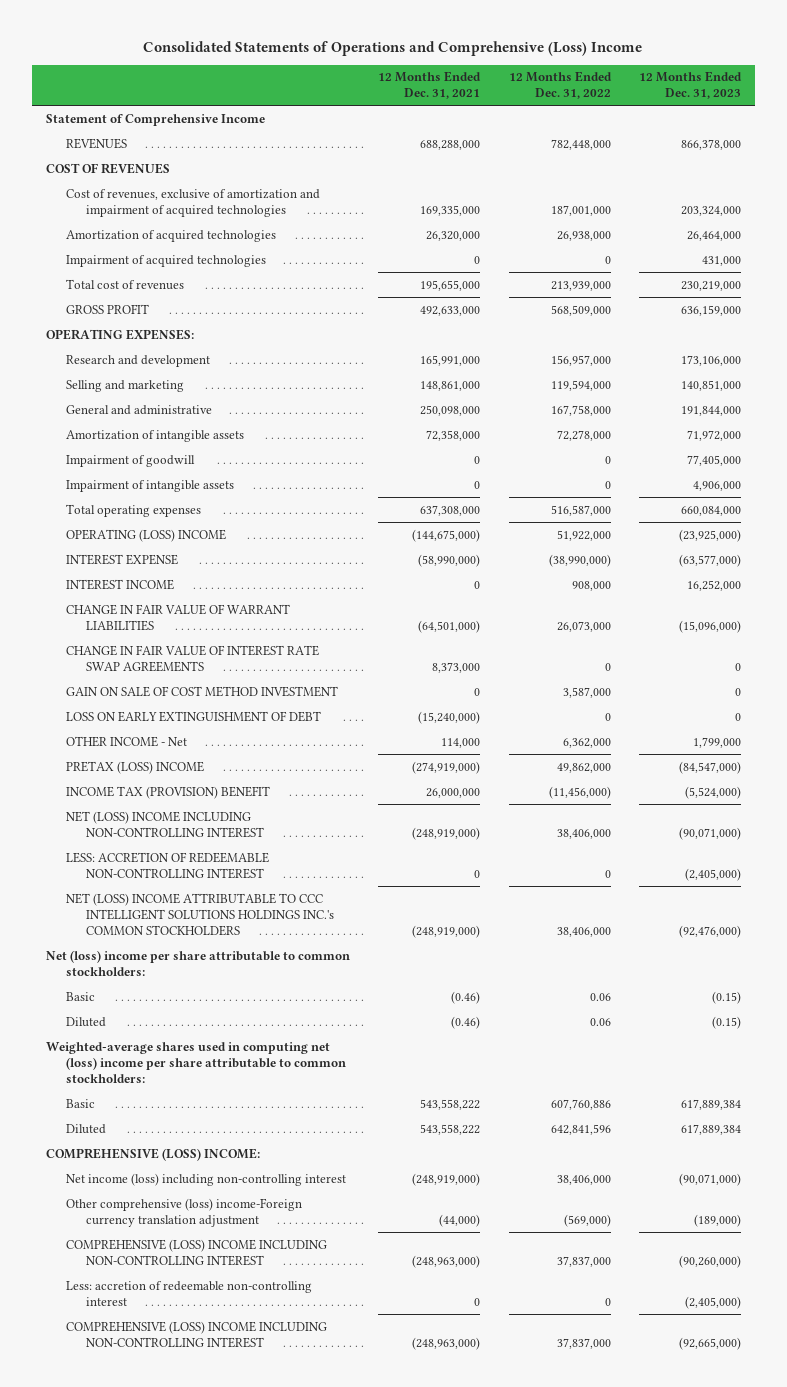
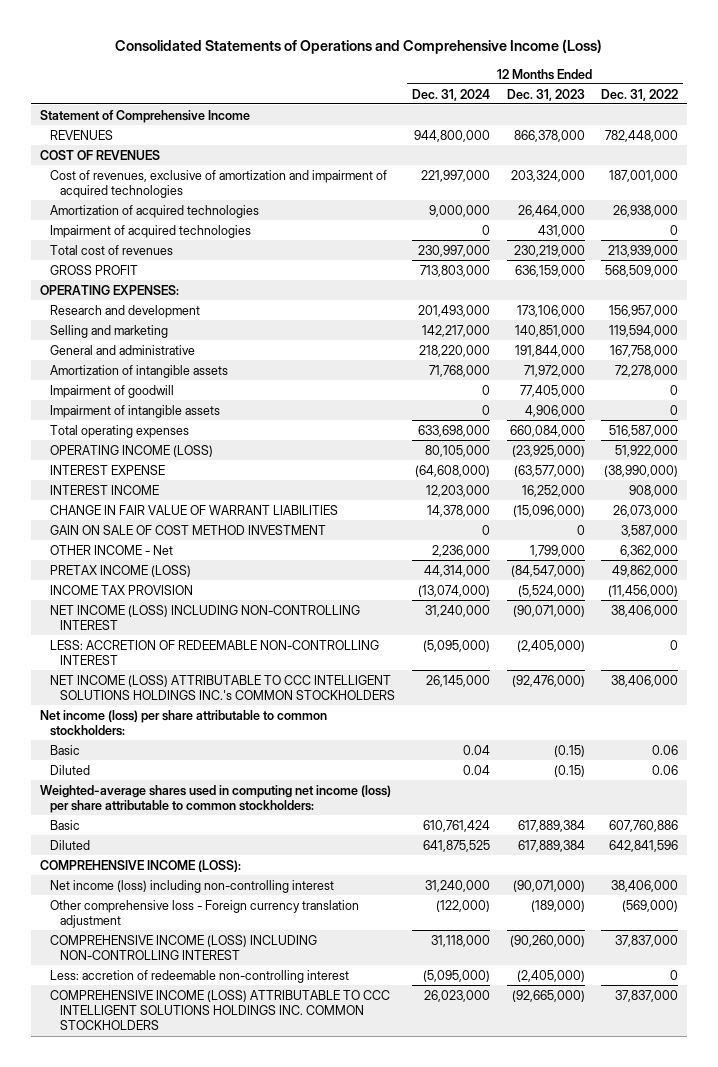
- Consolidated Statements of Operations and Comprehensive (Loss) Income
+ Consolidated Statements of Operations and Comprehensive Income (Loss)
- | 12 Months Ended Dec. 31, 2021 | 12 Months Ended Dec. 31, 2022 | 12 Months Ended Dec. 31, 2023
+ | 12 Months Ended Dec. 31, 2024 | 12 Months Ended Dec. 31, 2023 | 12 Months Ended Dec. 31, 2022
- OPERATING (LOSS) INCOME | (144,675,000) | 51,922,000 | (23,925,000)
+ OPERATING INCOME (LOSS) | 80,105,000 | (23,925,000) | 51,922,000
- CHANGE IN FAIR VALUE OF INTEREST RATE SWAP AGREEMENTS | 8,373,000 | 0 | 0
- LOSS ON EARLY EXTINGUISHMENT OF DEBT | (15,240,000) | 0 | 0
- PRETAX (LOSS) INCOME | (274,919,000) | 49,862,000 | (84,547,000)
- INCOME TAX (PROVISION) BENEFIT | 26,000,000 | (11,456,000) | (5,524,000)
- NET (LOSS) INCOME INCLUDING NON-CONTROLLING INTEREST | (248,919,000) | 38,406,000 | (90,071,000)
+ PRETAX INCOME (LOSS) | 44,314,000 | (84,547,000) | 49,862,000
+ INCOME TAX PROVISION | (13,074,000) | (5,524,000) | (11,456,000)
+ NET INCOME (LOSS) INCLUDING NON-CONTROLLING INTEREST | 31,240,000 | (90,071,000) | 38,406,000
- NET (LOSS) INCOME ATTRIBUTABLE TO CCC INTELLIGENT SOLUTIONS HOLDINGS INC.'s COMMON STOCKHOLDERS | (248,919,000) | 38,406,000 | (92,476,000)
- Net (loss) income per share attributable to common stockholders:
+ NET INCOME (LOSS) ATTRIBUTABLE TO CCC INTELLIGENT SOLUTIONS HOLDINGS INC.'s COMMON STOCKHOLDERS | 26,145,000 | (92,476,000) | 38,406,000
+ Net income (loss) per share attributable to common stockholders:
- Weighted-average shares used in computing net (loss) income per share attributable to common stockholders:
+ Weighted-average shares used in computing net income (loss) per share attributable to common stockholders:
- COMPREHENSIVE (LOSS) INCOME:
+ COMPREHENSIVE INCOME (LOSS):
- Other comprehensive (loss) income-Foreign currency translation adjustment | (44,000) | (569,000) | (189,000)
- COMPREHENSIVE (LOSS) INCOME INCLUDING NON-CONTROLLING INTEREST | (248,963,000) | 37,837,000 | (90,260,000)
+ Other comprehensive loss - Foreign currency translation adjustment | (122,000) | (189,000) | (569,000)
+ COMPREHENSIVE INCOME (LOSS) INCLUDING NON-CONTROLLING INTEREST | 31,118,000 | (90,260,000) | 37,837,000
- COMPREHENSIVE (LOSS) INCOME INCLUDING NON-CONTROLLING INTEREST | (248,963,000) | 37,837,000 | (92,665,000)
+ COMPREHENSIVE INCOME (LOSS) ATTRIBUTABLE TO CCC INTELLIGENT SOLUTIONS HOLDINGS INC. COMMON STOCKHOLDERS | 26,023,000 | (92,665,000) | 37,837,000

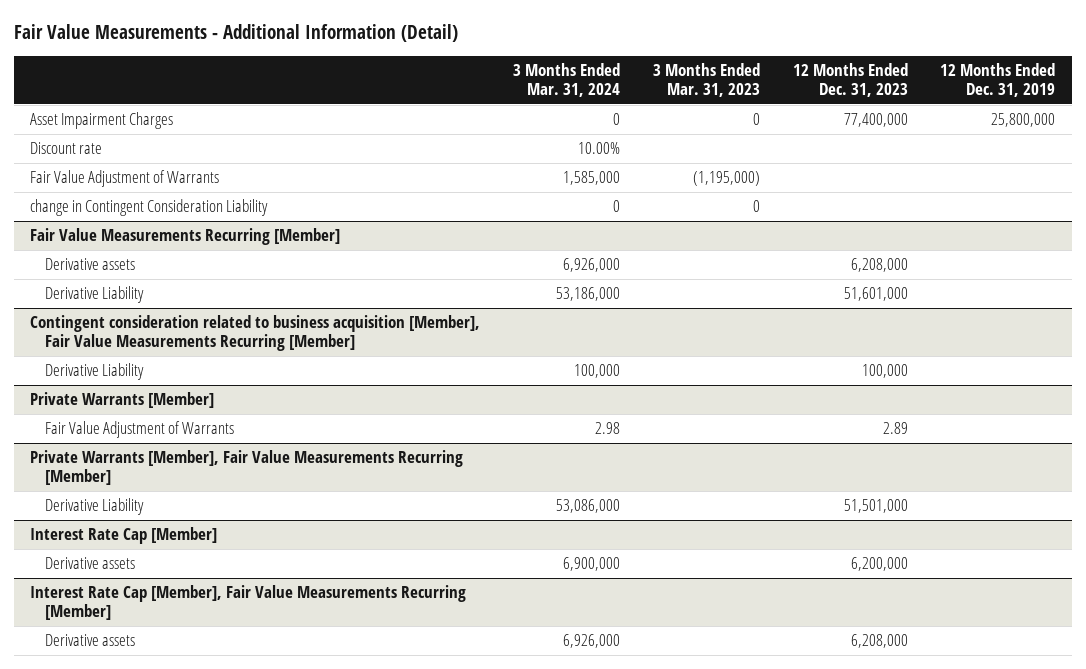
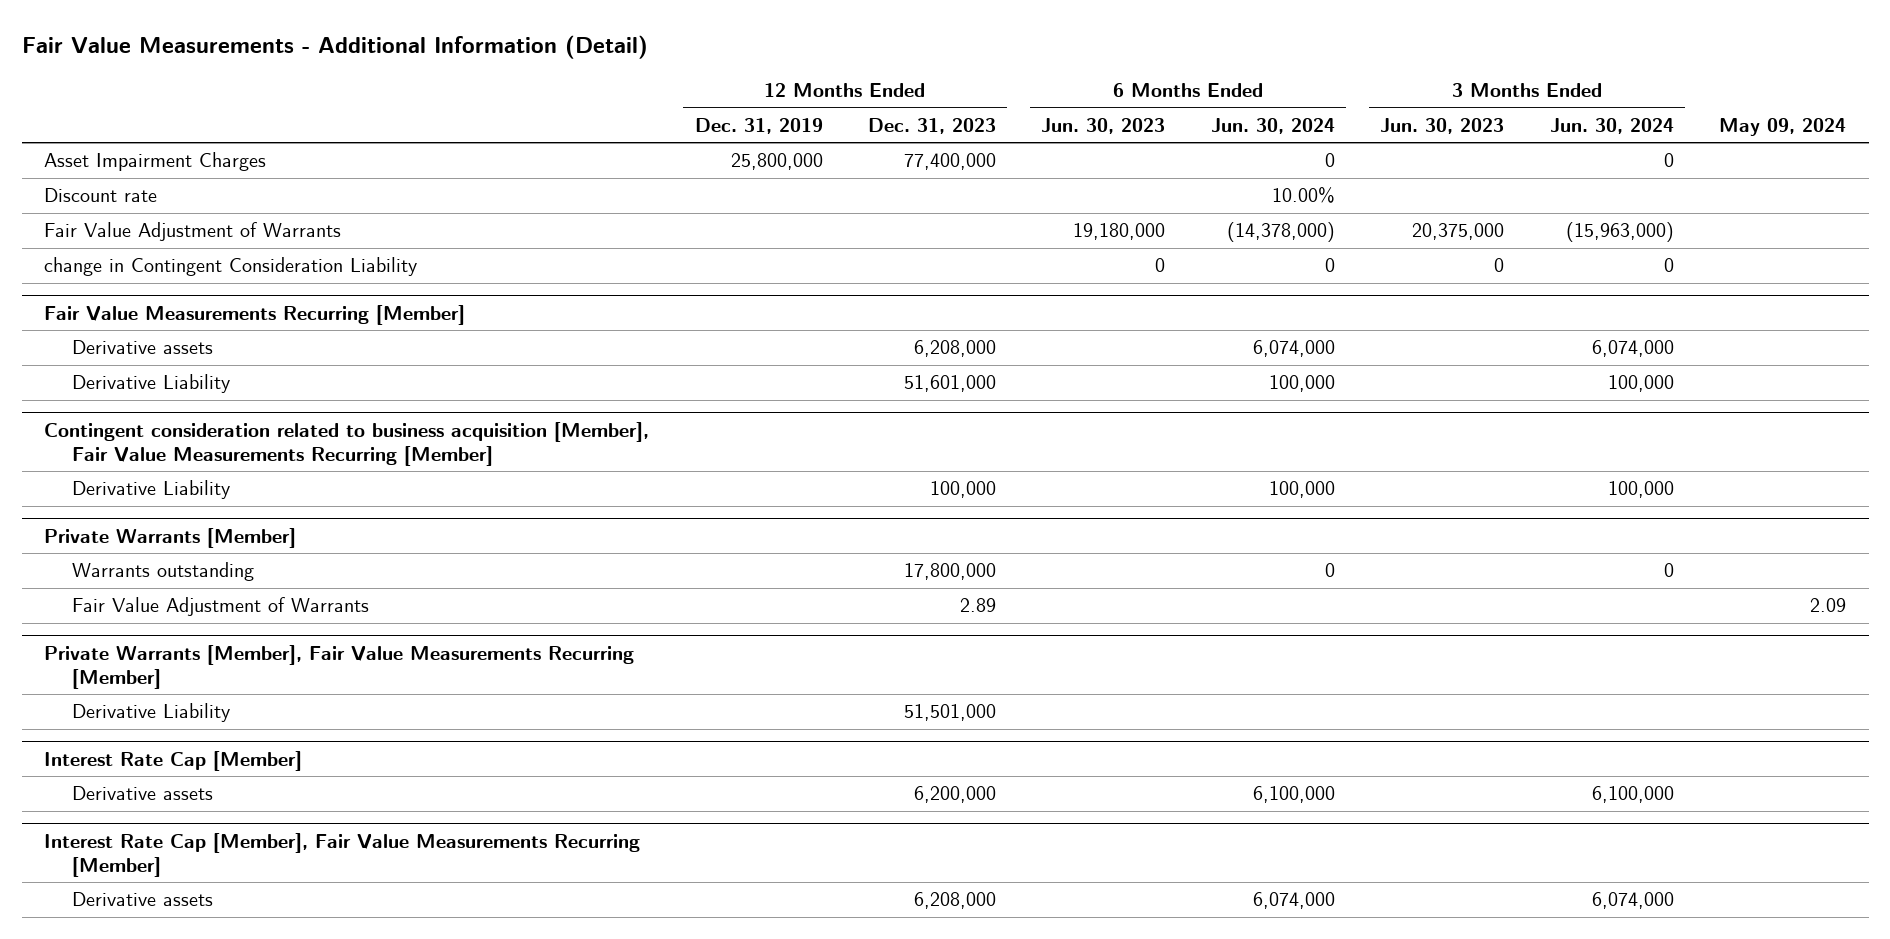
- | 3 Months Ended Mar. 31, 2024 | 3 Months Ended Mar. 31, 2023 | 12 Months Ended Dec. 31, 2023 | 12 Months Ended Dec. 31, 2019
+ | 12 Months Ended Dec. 31, 2019 | 12 Months Ended Dec. 31, 2023 | 6 Months Ended Jun. 30, 2023 | 6 Months Ended Jun. 30, 2024 | 3 Months Ended Jun. 30, 2023 | 3 Months Ended Jun. 30, 2024 | May 09, 2024
@ Private Warrants [Member]
+ Warrants outstanding | | 17,800,000 | | 0 | | 0 |

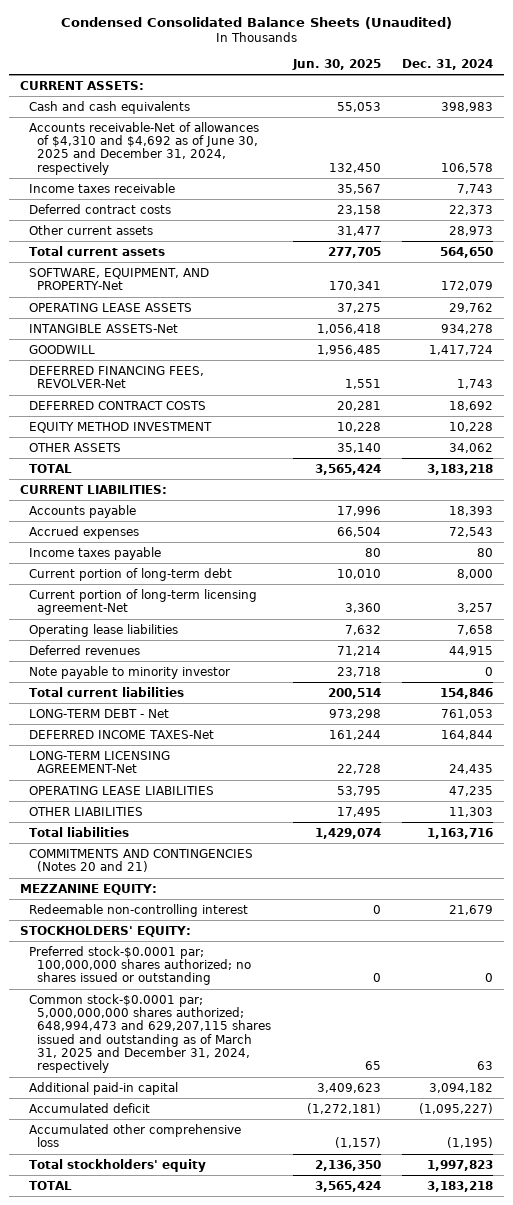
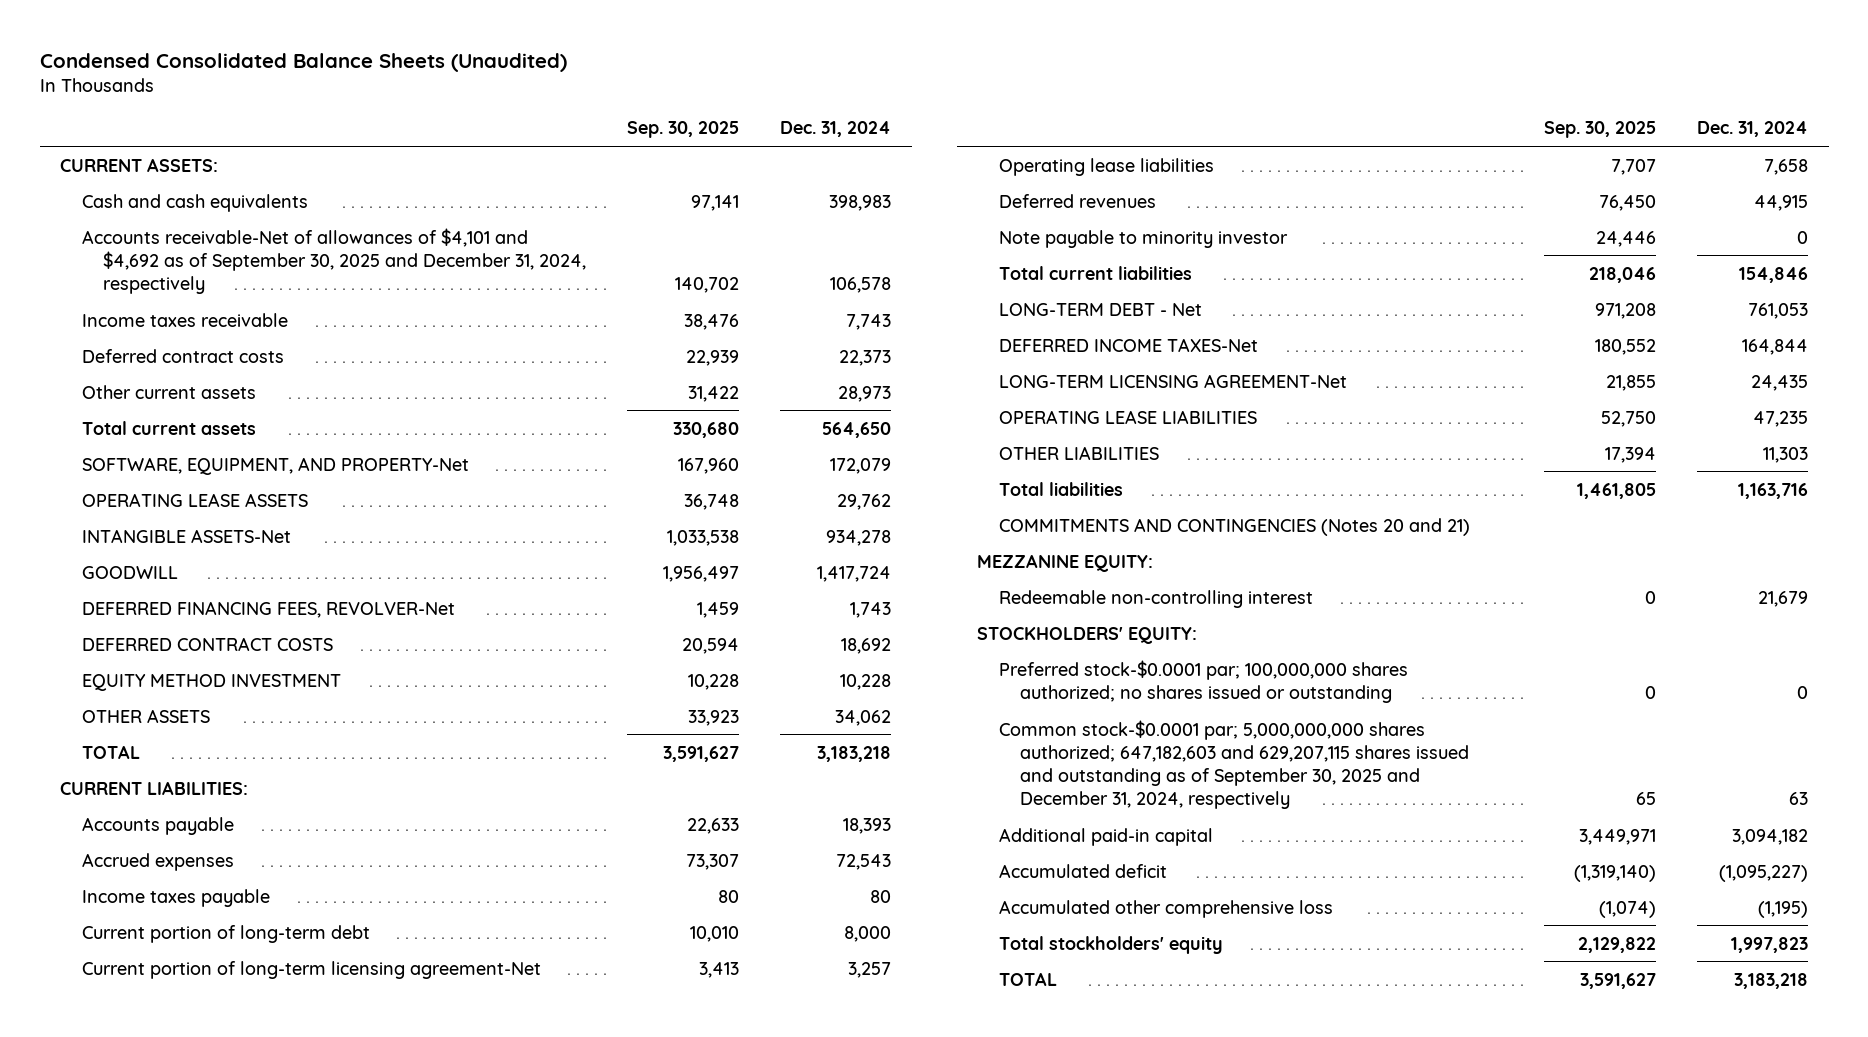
- | Jun. 30, 2025 | Dec. 31, 2024
+ | Sep. 30, 2025 | Dec. 31, 2024
- Accounts receivable-Net of allowances of $4,310 and $4,692 as of June 30, 2025 and December 31, 2024, respectively | 132,450 | 106,578
+ Accounts receivable-Net of allowances of $4,101 and $4,692 as of September 30, 2025 and December 31, 2024, respectively | 140,702 | 106,578
- Common stock-$0.0001 par; 5,000,000,000 shares authorized; 648,994,473 and 629,207,115 shares issued and outstanding as of March 31, 2025 and December 31, 2024, respectively | 65 | 63
+ Common stock-$0.0001 par; 5,000,000,000 shares authorized; 647,182,603 and 629,207,115 shares issued and outstanding as of September 30, 2025 and December 31, 2024, respectively | 65 | 63

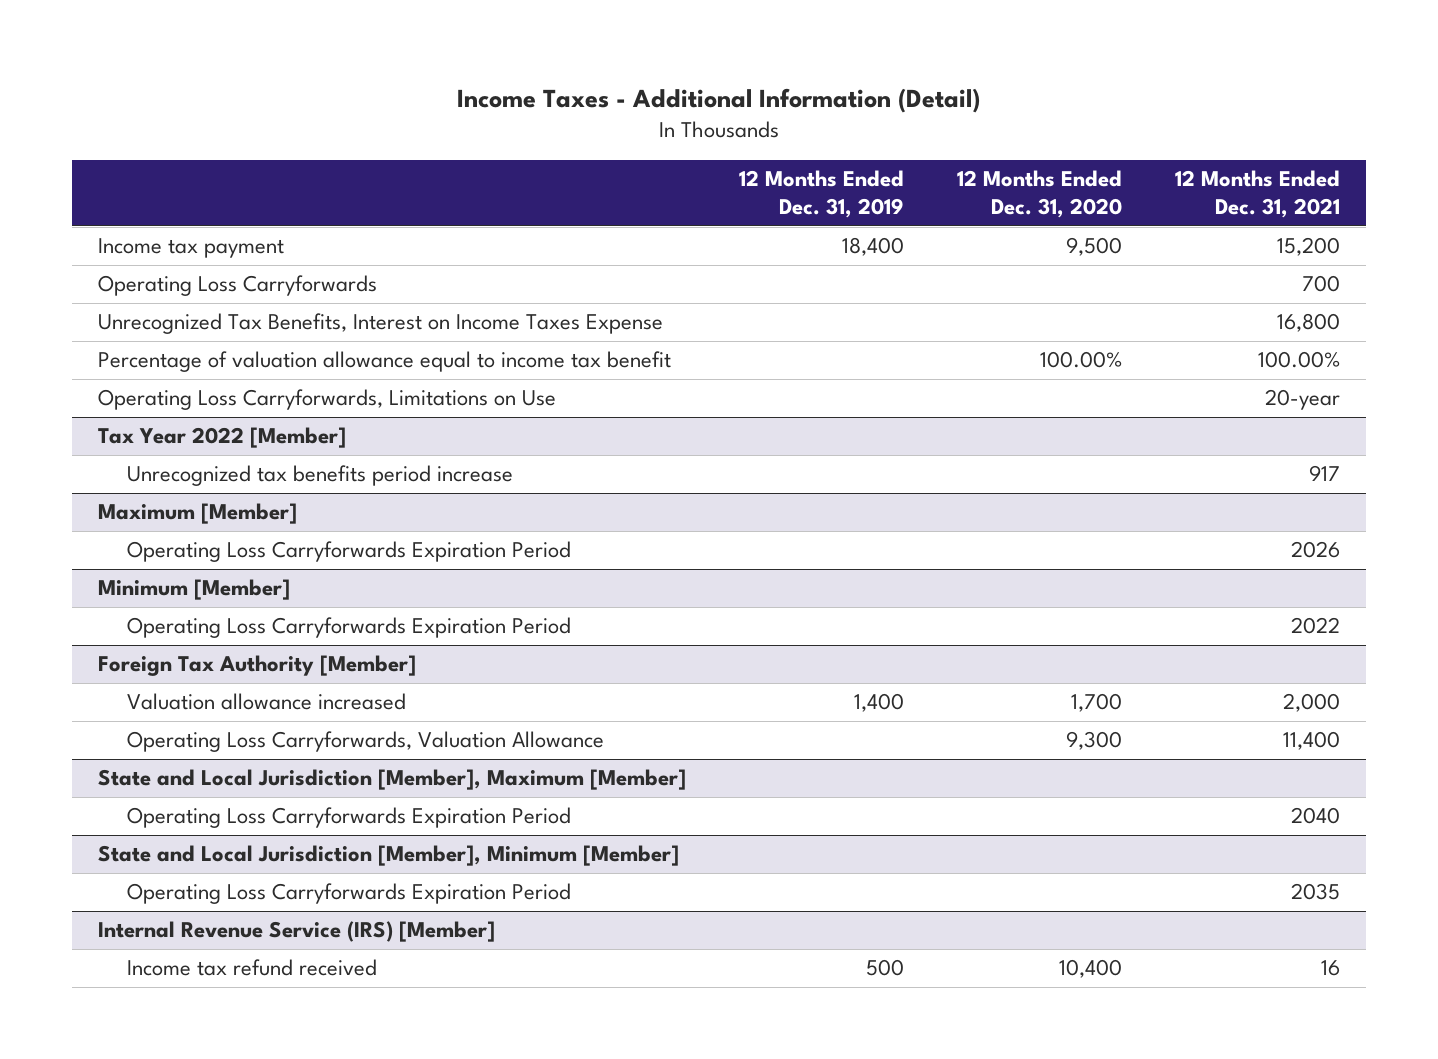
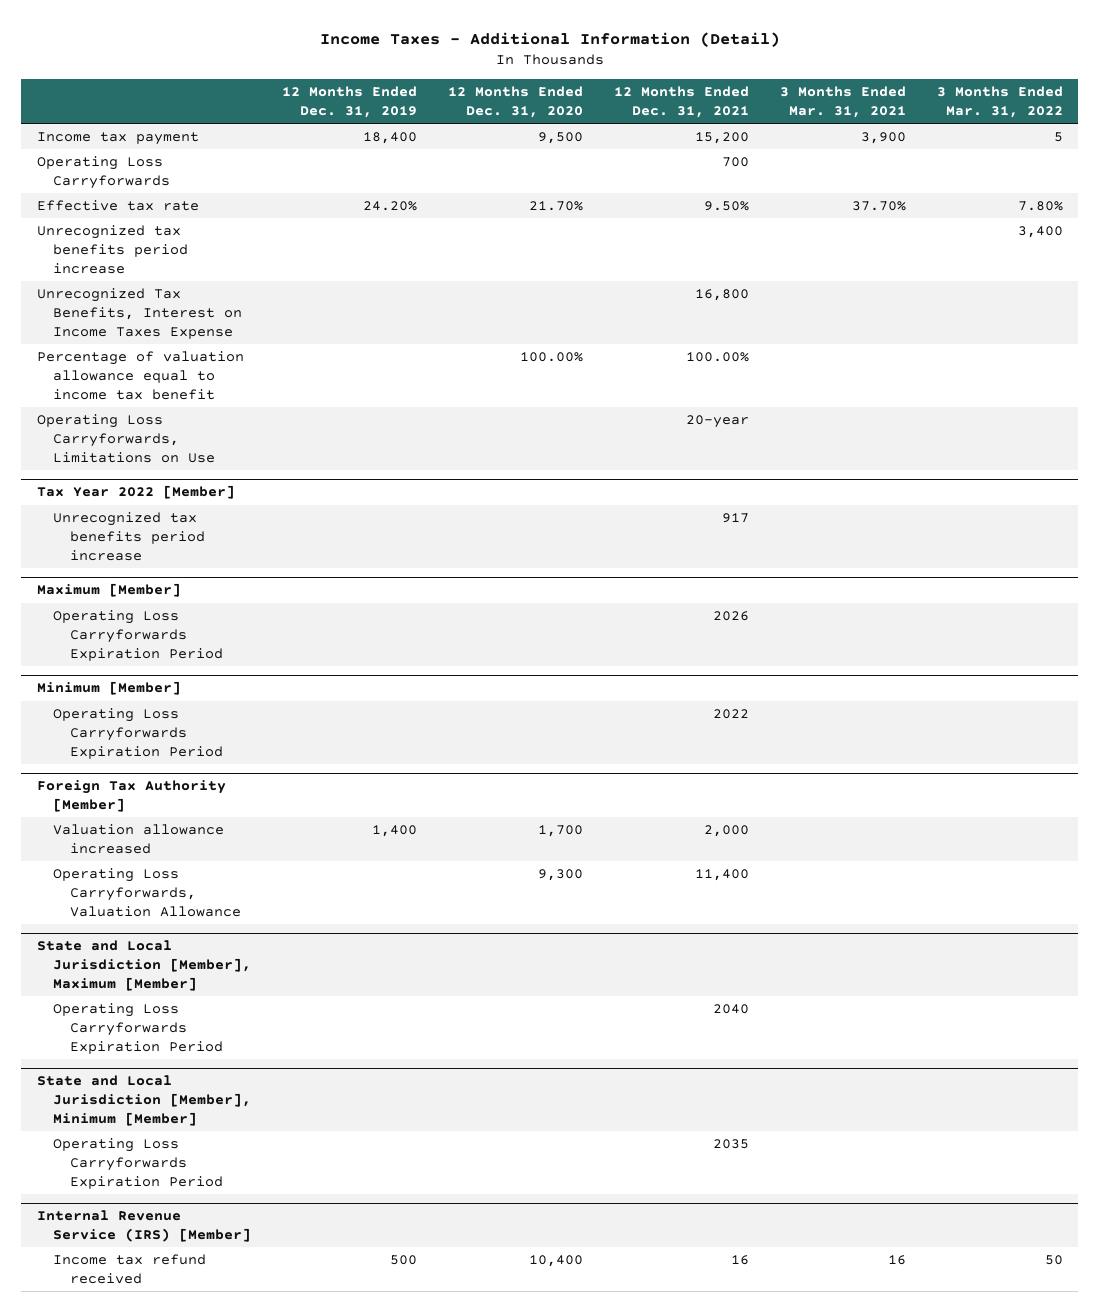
- | 12 Months Ended Dec. 31, 2019 | 12 Months Ended Dec. 31, 2020 | 12 Months Ended Dec. 31, 2021
+ | 12 Months Ended Dec. 31, 2019 | 12 Months Ended Dec. 31, 2020 | 12 Months Ended Dec. 31, 2021 | 3 Months Ended Mar. 31, 2021 | 3 Months Ended Mar. 31, 2022
+ Effective tax rate | 24.20% | 21.70% | 9.50% | 37.70% | 7.80%
+ Unrecognized tax benefits period increase | | | | | 3,400

